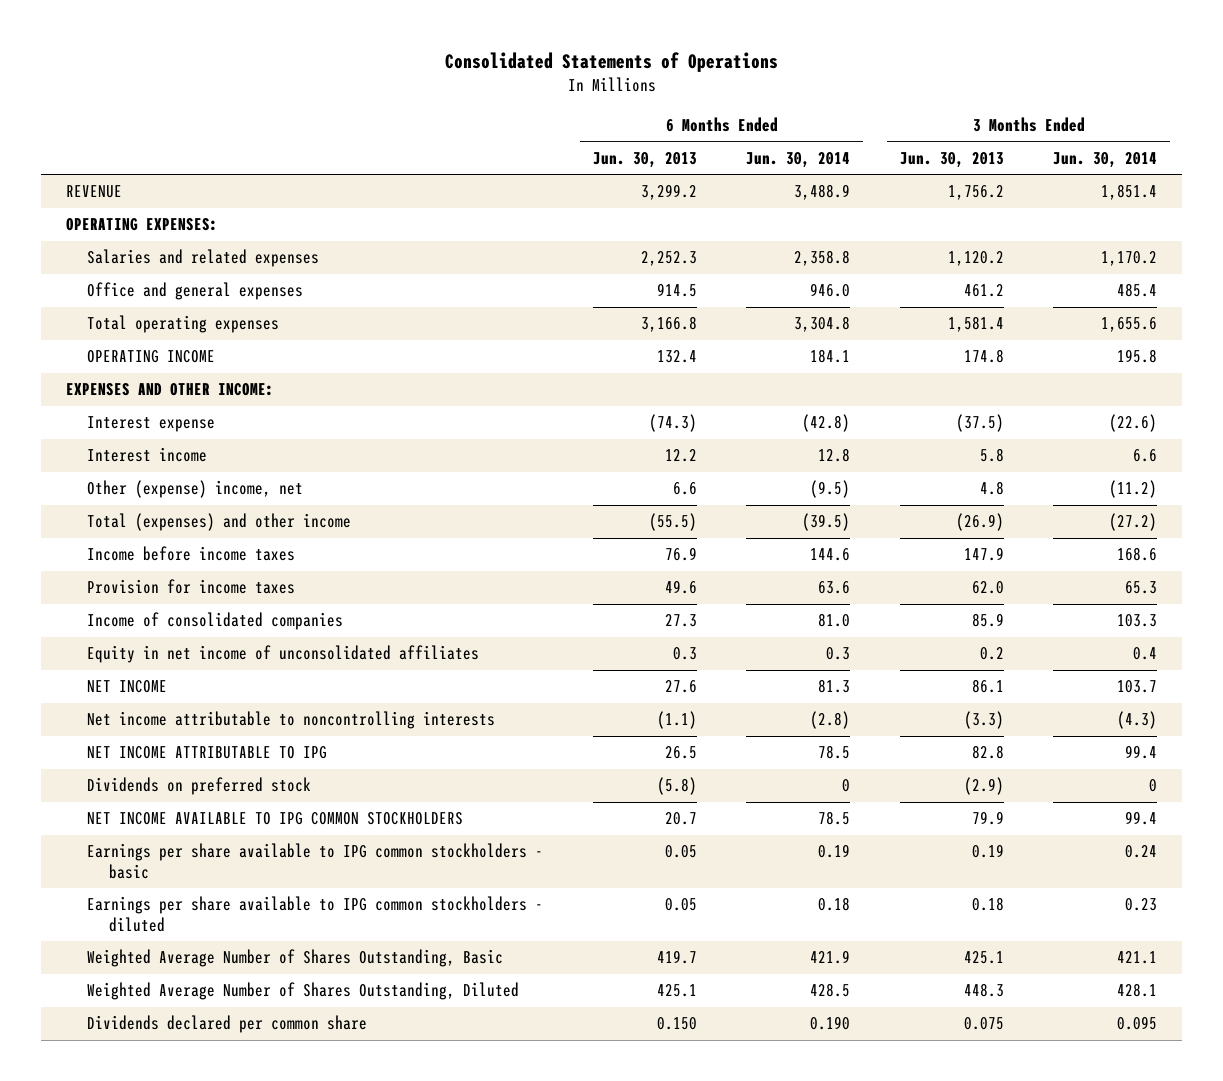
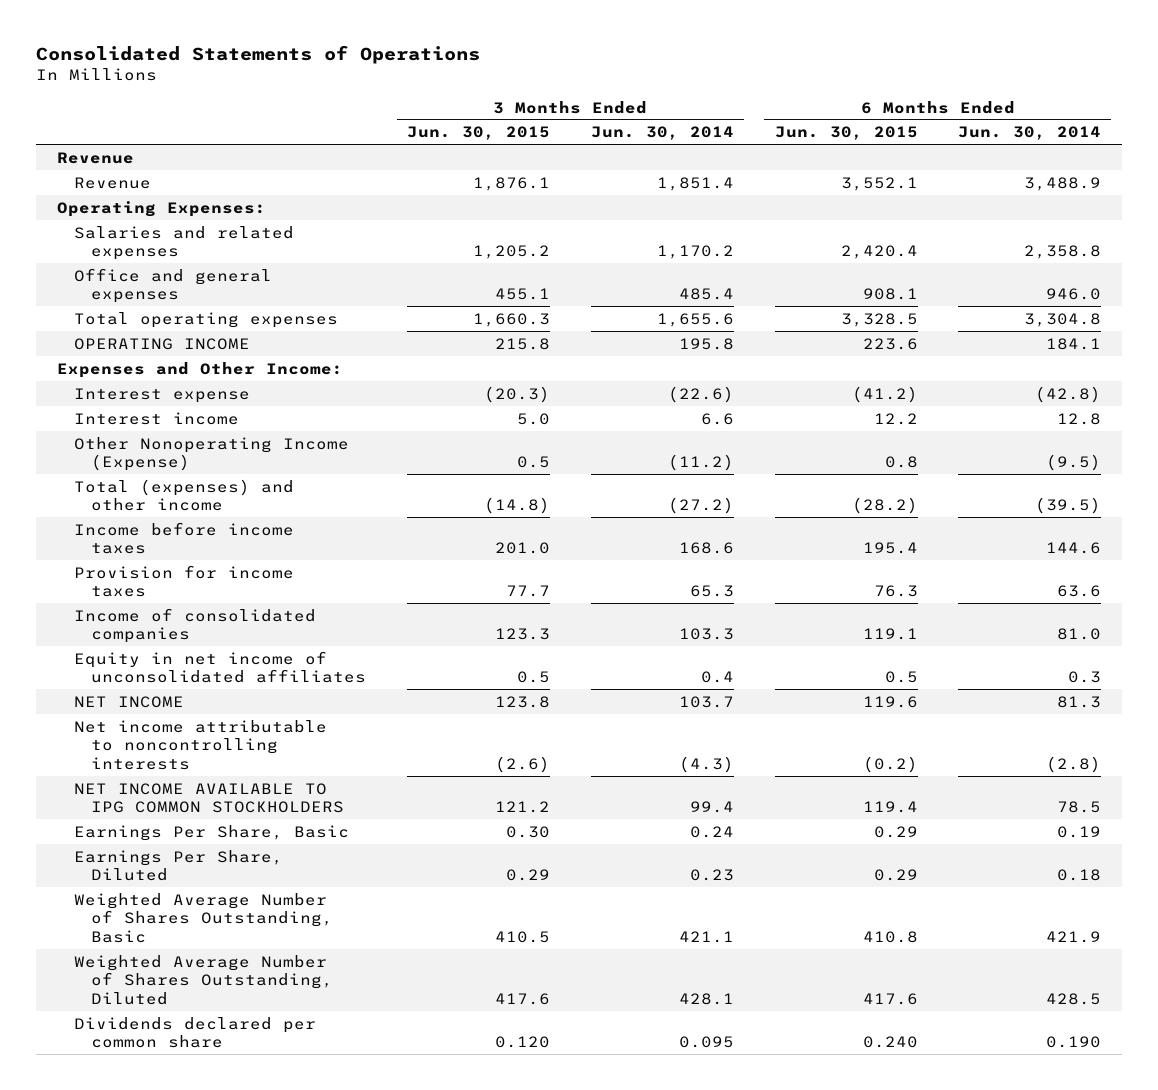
- | 6 Months Ended Jun. 30, 2013 | 6 Months Ended Jun. 30, 2014 | 3 Months Ended Jun. 30, 2013 | 3 Months Ended Jun. 30, 2014
+ | 3 Months Ended Jun. 30, 2015 | 3 Months Ended Jun. 30, 2014 | 6 Months Ended Jun. 30, 2015 | 6 Months Ended Jun. 30, 2014
- REVENUE | 3,299.2 | 3,488.9 | 1,756.2 | 1,851.4
- OPERATING EXPENSES:
+ Revenue
+ Revenue | 1,876.1 | 1,851.4 | 3,552.1 | 3,488.9
+ Operating Expenses:
- EXPENSES AND OTHER INCOME:
+ Expenses and Other Income:
- Other (expense) income, net | 6.6 | (9.5) | 4.8 | (11.2)
+ Other Nonoperating Income (Expense) | 0.5 | (11.2) | 0.8 | (9.5)
- NET INCOME ATTRIBUTABLE TO IPG | 26.5 | 78.5 | 82.8 | 99.4
- Dividends on preferred stock | (5.8) | 0 | (2.9) | 0
- Earnings per share available to IPG common stockholders - basic | 0.05 | 0.19 | 0.19 | 0.24
- Earnings per share available to IPG common stockholders - diluted | 0.05 | 0.18 | 0.18 | 0.23
+ Earnings Per Share, Basic | 0.30 | 0.24 | 0.29 | 0.19
+ Earnings Per Share, Diluted | 0.29 | 0.23 | 0.29 | 0.18

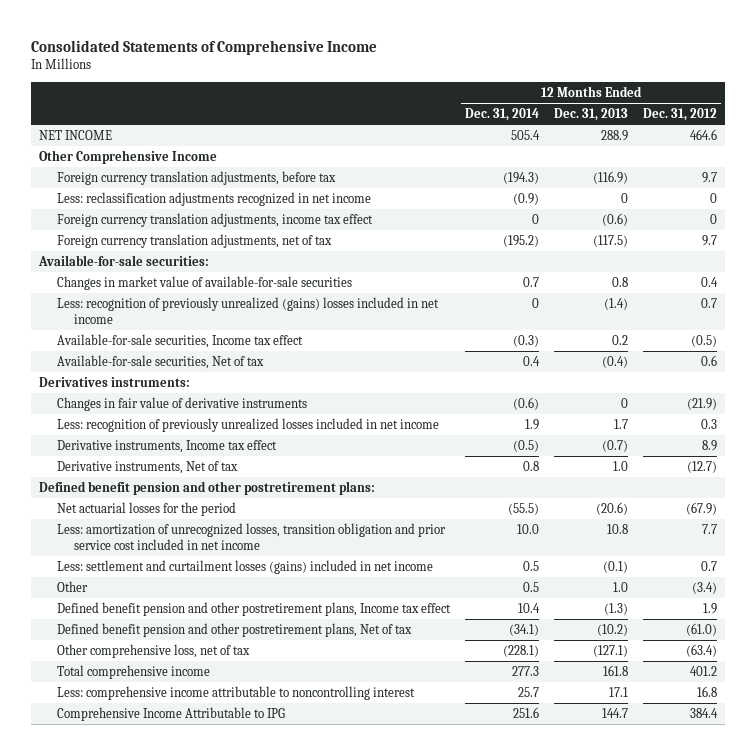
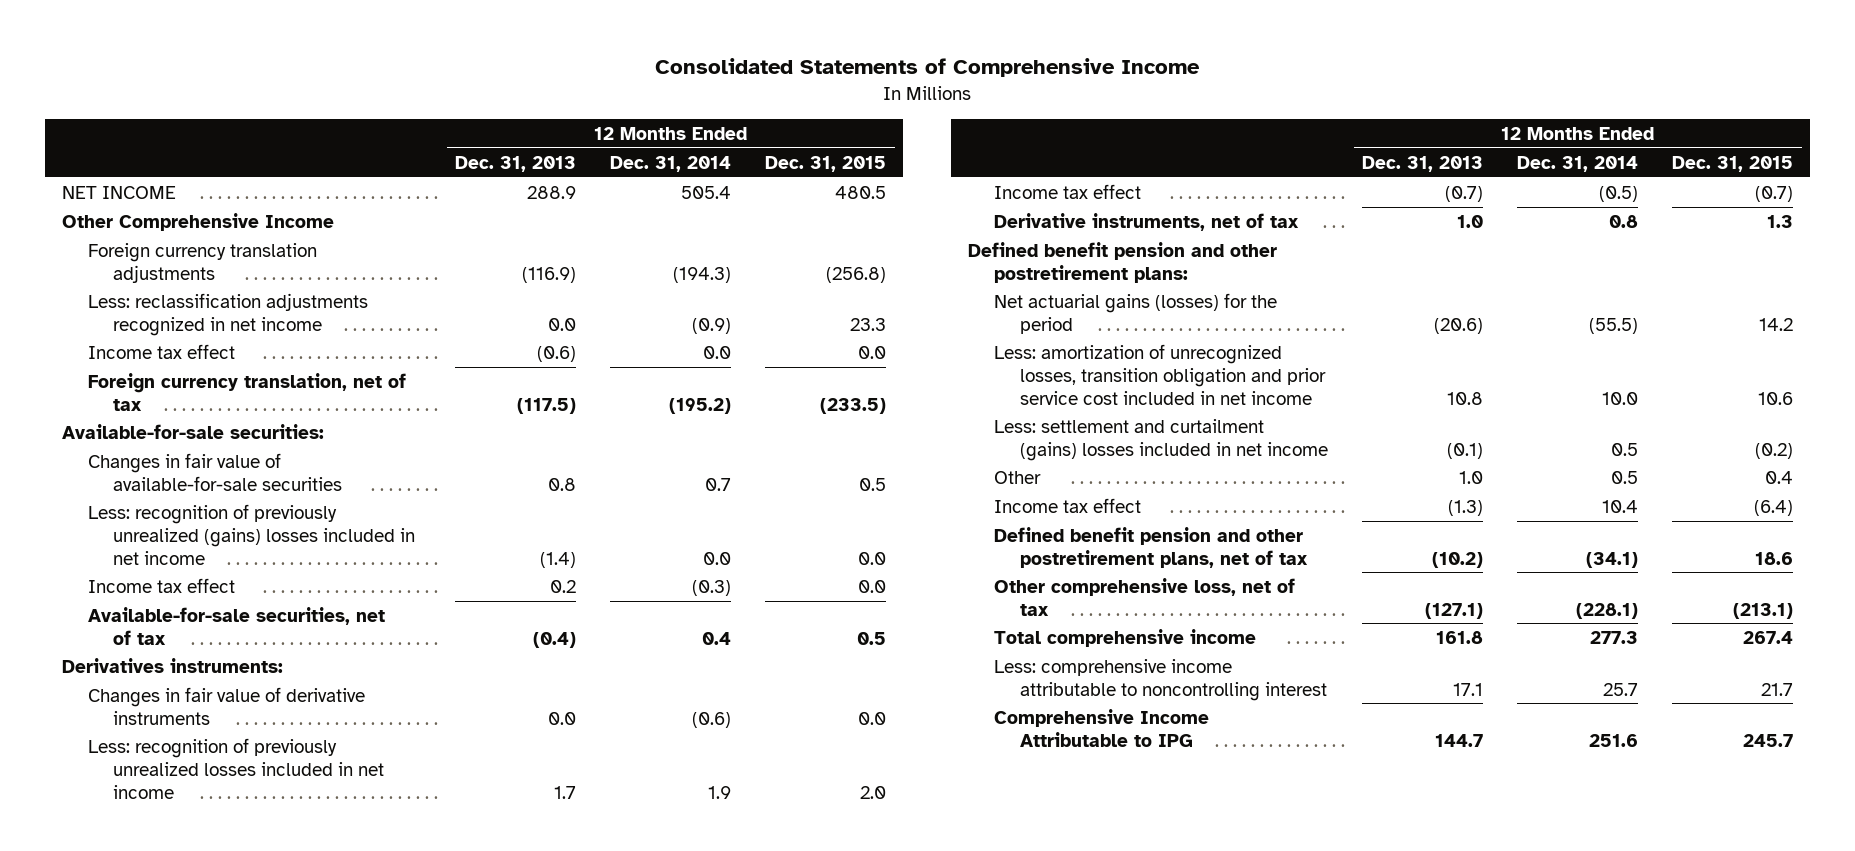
- | 12 Months Ended Dec. 31, 2014 | 12 Months Ended Dec. 31, 2013 | 12 Months Ended Dec. 31, 2012
+ | 12 Months Ended Dec. 31, 2013 | 12 Months Ended Dec. 31, 2014 | 12 Months Ended Dec. 31, 2015
- Foreign currency translation adjustments, before tax | (194.3) | (116.9) | 9.7
- Less: reclassification adjustments recognized in net income | (0.9) | 0 | 0
- Foreign currency translation adjustments, income tax effect | 0 | (0.6) | 0
- Foreign currency translation adjustments, net of tax | (195.2) | (117.5) | 9.7
+ Foreign currency translation adjustments | (116.9) | (194.3) | (256.8)
+ Less: reclassification adjustments recognized in net income | 0.0 | (0.9) | 23.3
+ Income tax effect | (0.6) | 0.0 | 0.0
+ Foreign currency translation, net of tax | (117.5) | (195.2) | (233.5)
- Changes in market value of available-for-sale securities | 0.7 | 0.8 | 0.4
- Less: recognition of previously unrealized (gains) losses included in net income | 0 | (1.4) | 0.7
- Available-for-sale securities, Income tax effect | (0.3) | 0.2 | (0.5)
- Available-for-sale securities, Net of tax | 0.4 | (0.4) | 0.6
+ Changes in fair value of available-for-sale securities | 0.8 | 0.7 | 0.5
+ Less: recognition of previously unrealized (gains) losses included in net income | (1.4) | 0.0 | 0.0
+ Income tax effect | 0.2 | (0.3) | 0.0
+ Available-for-sale securities, net of tax | (0.4) | 0.4 | 0.5
- Changes in fair value of derivative instruments | (0.6) | 0 | (21.9)
+ Changes in fair value of derivative instruments | 0.0 | (0.6) | 0.0
- Derivative instruments, Income tax effect | (0.5) | (0.7) | 8.9
- Derivative instruments, Net of tax | 0.8 | 1.0 | (12.7)
+ Income tax effect | (0.7) | (0.5) | (0.7)
+ Derivative instruments, net of tax | 1.0 | 0.8 | 1.3
- Net actuarial losses for the period | (55.5) | (20.6) | (67.9)
+ Net actuarial gains (losses) for the period | (20.6) | (55.5) | 14.2
- Less: settlement and curtailment losses (gains) included in net income | 0.5 | (0.1) | 0.7
+ Less: settlement and curtailment (gains) losses included in net income | (0.1) | 0.5 | (0.2)
- Defined benefit pension and other postretirement plans, Income tax effect | 10.4 | (1.3) | 1.9
- Defined benefit pension and other postretirement plans, Net of tax | (34.1) | (10.2) | (61.0)
+ Income tax effect | (1.3) | 10.4 | (6.4)
+ Defined benefit pension and other postretirement plans, net of tax | (10.2) | (34.1) | 18.6

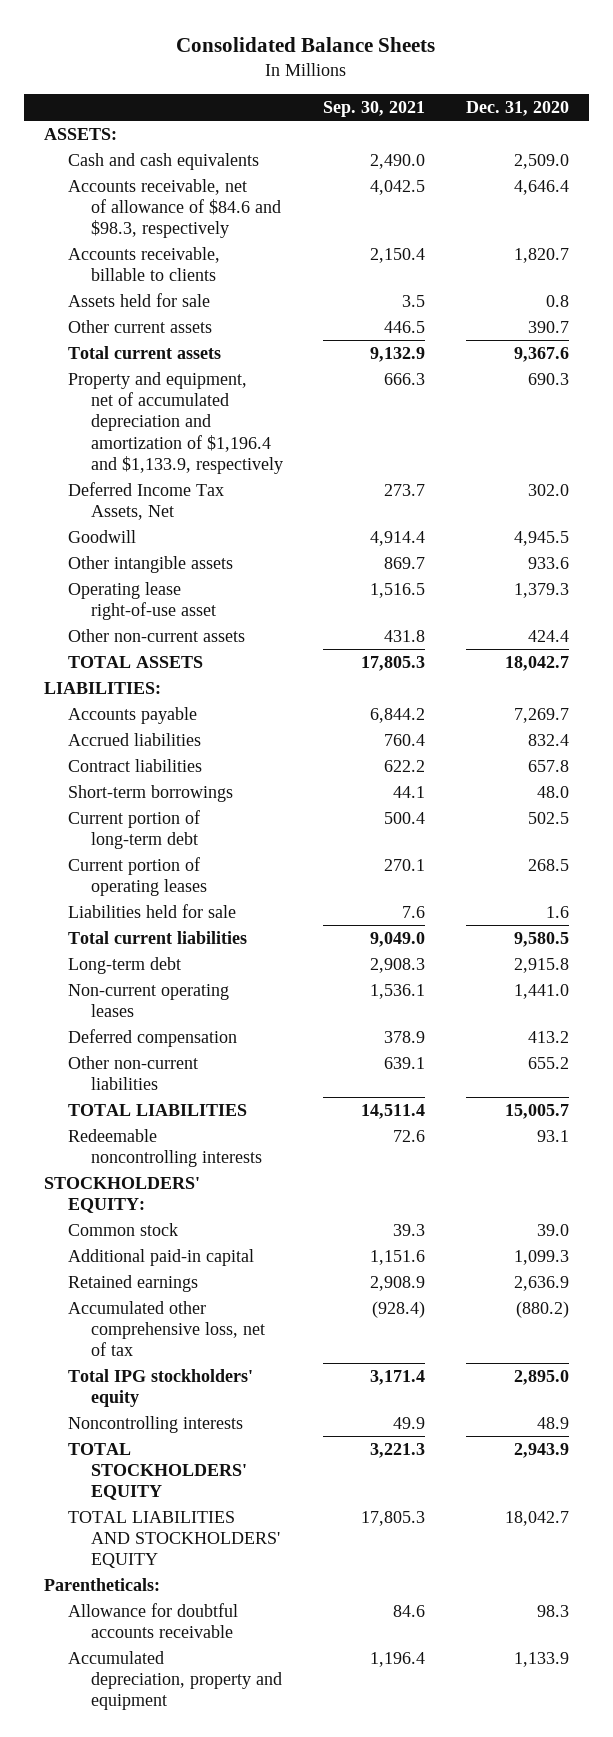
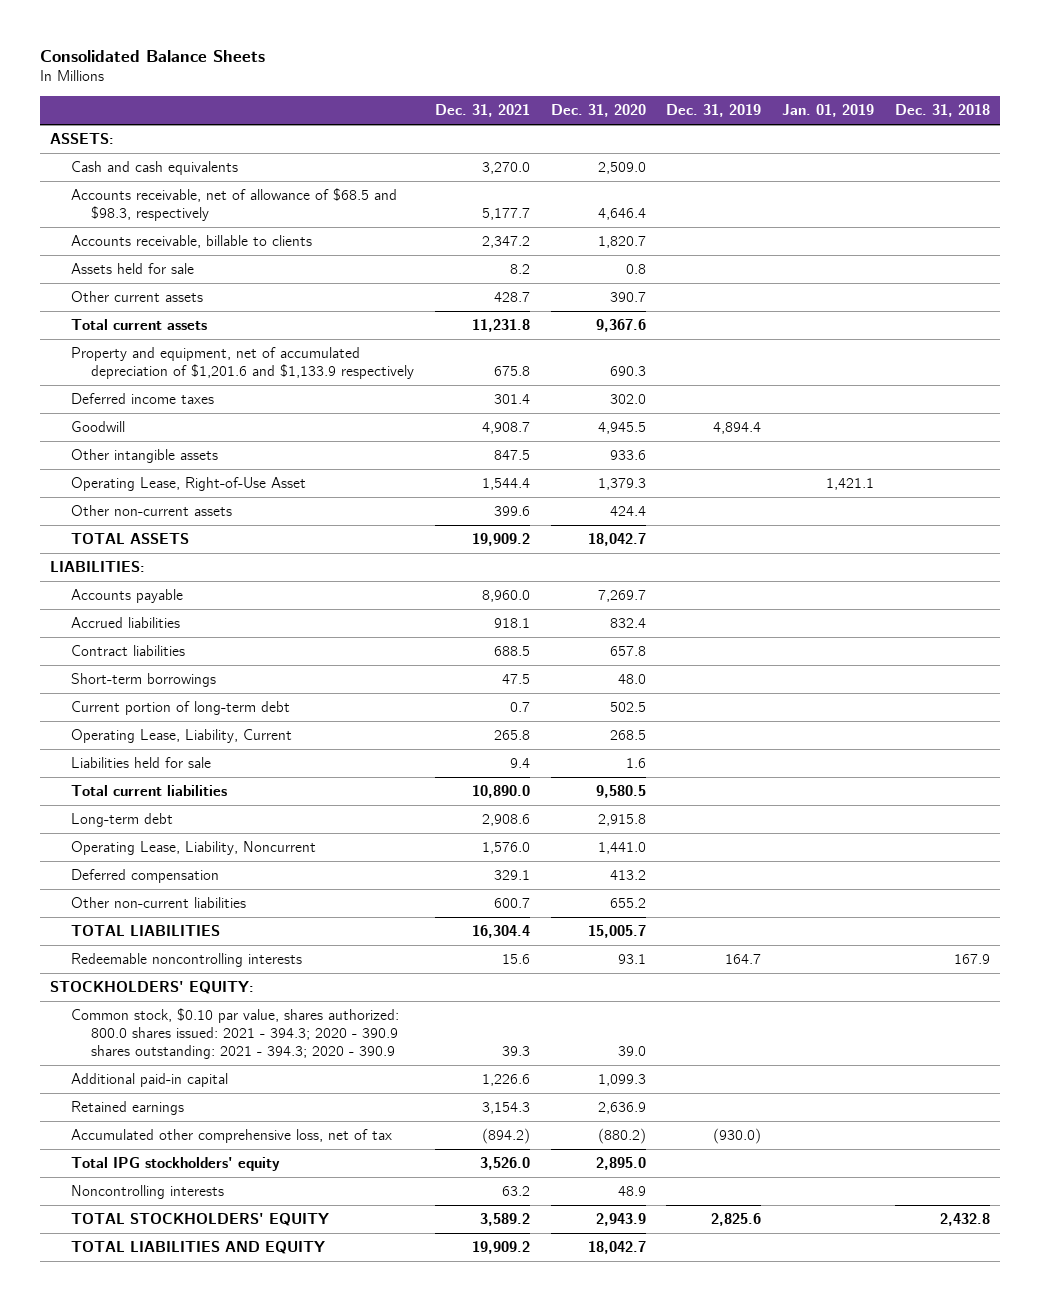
- | Sep. 30, 2021 | Dec. 31, 2020
+ | Dec. 31, 2021 | Dec. 31, 2020 | Dec. 31, 2019 | Jan. 01, 2019 | Dec. 31, 2018
- Accounts receivable, net of allowance of $84.6 and $98.3, respectively | 4,042.5 | 4,646.4
+ Accounts receivable, net of allowance of $68.5 and $98.3, respectively | 5,177.7 | 4,646.4 | | |
- Property and equipment, net of accumulated depreciation and amortization of $1,196.4 and $1,133.9, respectively | 666.3 | 690.3
- Deferred Income Tax Assets, Net | 273.7 | 302.0
+ Property and equipment, net of accumulated depreciation of $1,201.6 and $1,133.9 respectively | 675.8 | 690.3 | | |
+ Deferred income taxes | 301.4 | 302.0 | | |
- Operating lease right-of-use asset | 1,516.5 | 1,379.3
+ Operating Lease, Right-of-Use Asset | 1,544.4 | 1,379.3 | | 1,421.1 |
- Current portion of operating leases | 270.1 | 268.5
+ Operating Lease, Liability, Current | 265.8 | 268.5 | | |
- Non-current operating leases | 1,536.1 | 1,441.0
+ Operating Lease, Liability, Noncurrent | 1,576.0 | 1,441.0 | | |
- Common stock | 39.3 | 39.0
+ Common stock, $0.10 par value, shares authorized: 800.0 shares issued: 2021 - 394.3; 2020 - 390.9 shares outstanding: 2021 - 394.3; 2020 - 390.9 | 39.3 | 39.0 | | |
- TOTAL LIABILITIES AND STOCKHOLDERS' EQUITY | 17,805.3 | 18,042.7
- Parentheticals:
- Allowance for doubtful accounts receivable | 84.6 | 98.3
- Accumulated depreciation, property and equipment | 1,196.4 | 1,133.9
+ TOTAL LIABILITIES AND EQUITY | 19,909.2 | 18,042.7 | | |

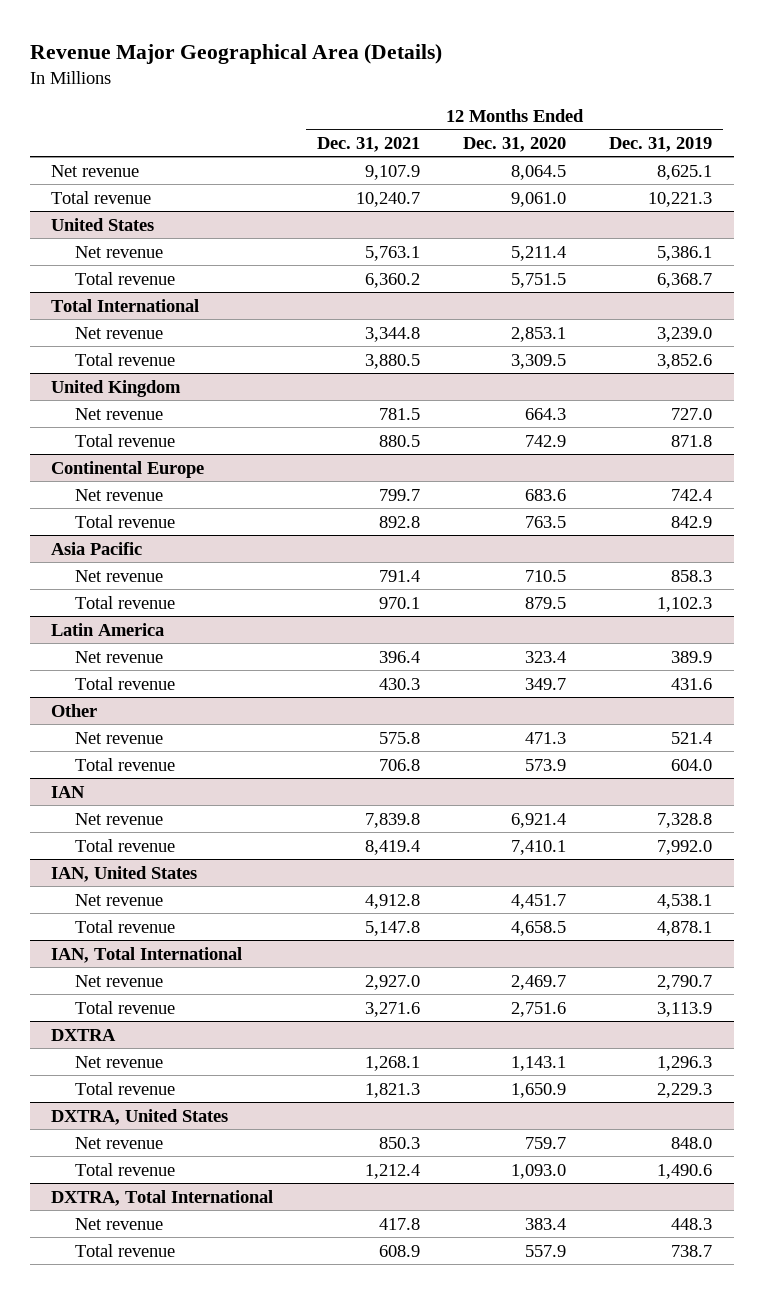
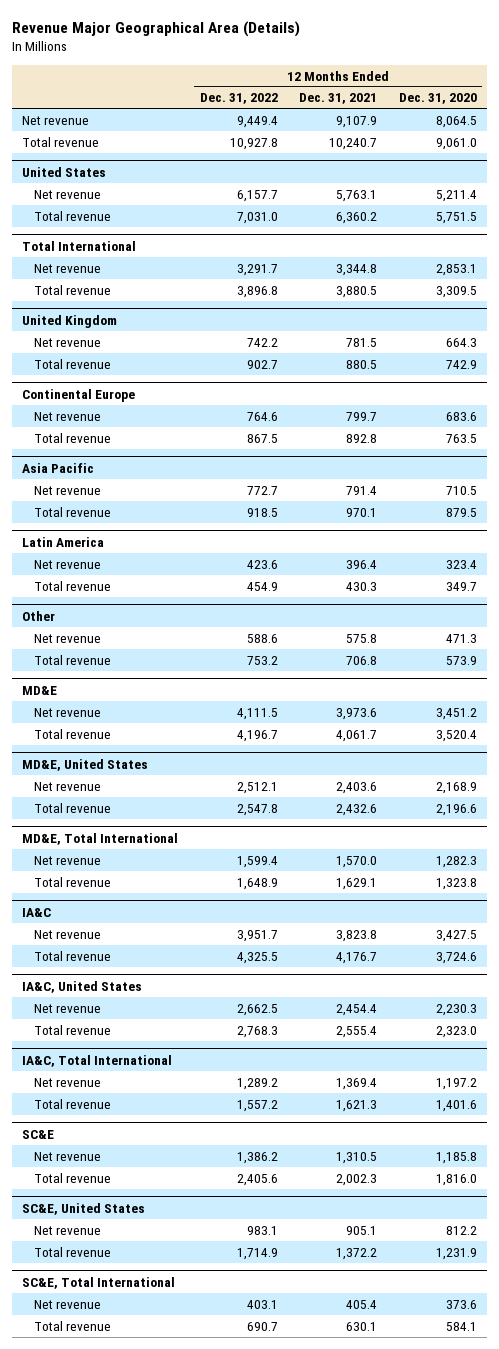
- | 12 Months Ended Dec. 31, 2021 | 12 Months Ended Dec. 31, 2020 | 12 Months Ended Dec. 31, 2019
+ | 12 Months Ended Dec. 31, 2022 | 12 Months Ended Dec. 31, 2021 | 12 Months Ended Dec. 31, 2020
- IAN
- Net revenue | 7,839.8 | 6,921.4 | 7,328.8
- Total revenue | 8,419.4 | 7,410.1 | 7,992.0
- IAN, United States
- Net revenue | 4,912.8 | 4,451.7 | 4,538.1
- Total revenue | 5,147.8 | 4,658.5 | 4,878.1
- IAN, Total International
- Net revenue | 2,927.0 | 2,469.7 | 2,790.7
- Total revenue | 3,271.6 | 2,751.6 | 3,113.9
- DXTRA
- Net revenue | 1,268.1 | 1,143.1 | 1,296.3
- Total revenue | 1,821.3 | 1,650.9 | 2,229.3
- DXTRA, United States
- Net revenue | 850.3 | 759.7 | 848.0
- Total revenue | 1,212.4 | 1,093.0 | 1,490.6
- DXTRA, Total International
- Net revenue | 417.8 | 383.4 | 448.3
- Total revenue | 608.9 | 557.9 | 738.7
+ MD&E
+ Net revenue | 4,111.5 | 3,973.6 | 3,451.2
+ Total revenue | 4,196.7 | 4,061.7 | 3,520.4
+ MD&E, United States
+ Net revenue | 2,512.1 | 2,403.6 | 2,168.9
+ Total revenue | 2,547.8 | 2,432.6 | 2,196.6
+ MD&E, Total International
+ Net revenue | 1,599.4 | 1,570.0 | 1,282.3
+ Total revenue | 1,648.9 | 1,629.1 | 1,323.8
+ IA&C
+ Net revenue | 3,951.7 | 3,823.8 | 3,427.5
+ Total revenue | 4,325.5 | 4,176.7 | 3,724.6
+ IA&C, United States
+ Net revenue | 2,662.5 | 2,454.4 | 2,230.3
+ Total revenue | 2,768.3 | 2,555.4 | 2,323.0
+ IA&C, Total International
+ Net revenue | 1,289.2 | 1,369.4 | 1,197.2
+ Total revenue | 1,557.2 | 1,621.3 | 1,401.6
+ SC&E
+ Net revenue | 1,386.2 | 1,310.5 | 1,185.8
+ Total revenue | 2,405.6 | 2,002.3 | 1,816.0
+ SC&E, United States
+ Net revenue | 983.1 | 905.1 | 812.2
+ Total revenue | 1,714.9 | 1,372.2 | 1,231.9
+ SC&E, Total International
+ Net revenue | 403.1 | 405.4 | 373.6
+ Total revenue | 690.7 | 630.1 | 584.1

